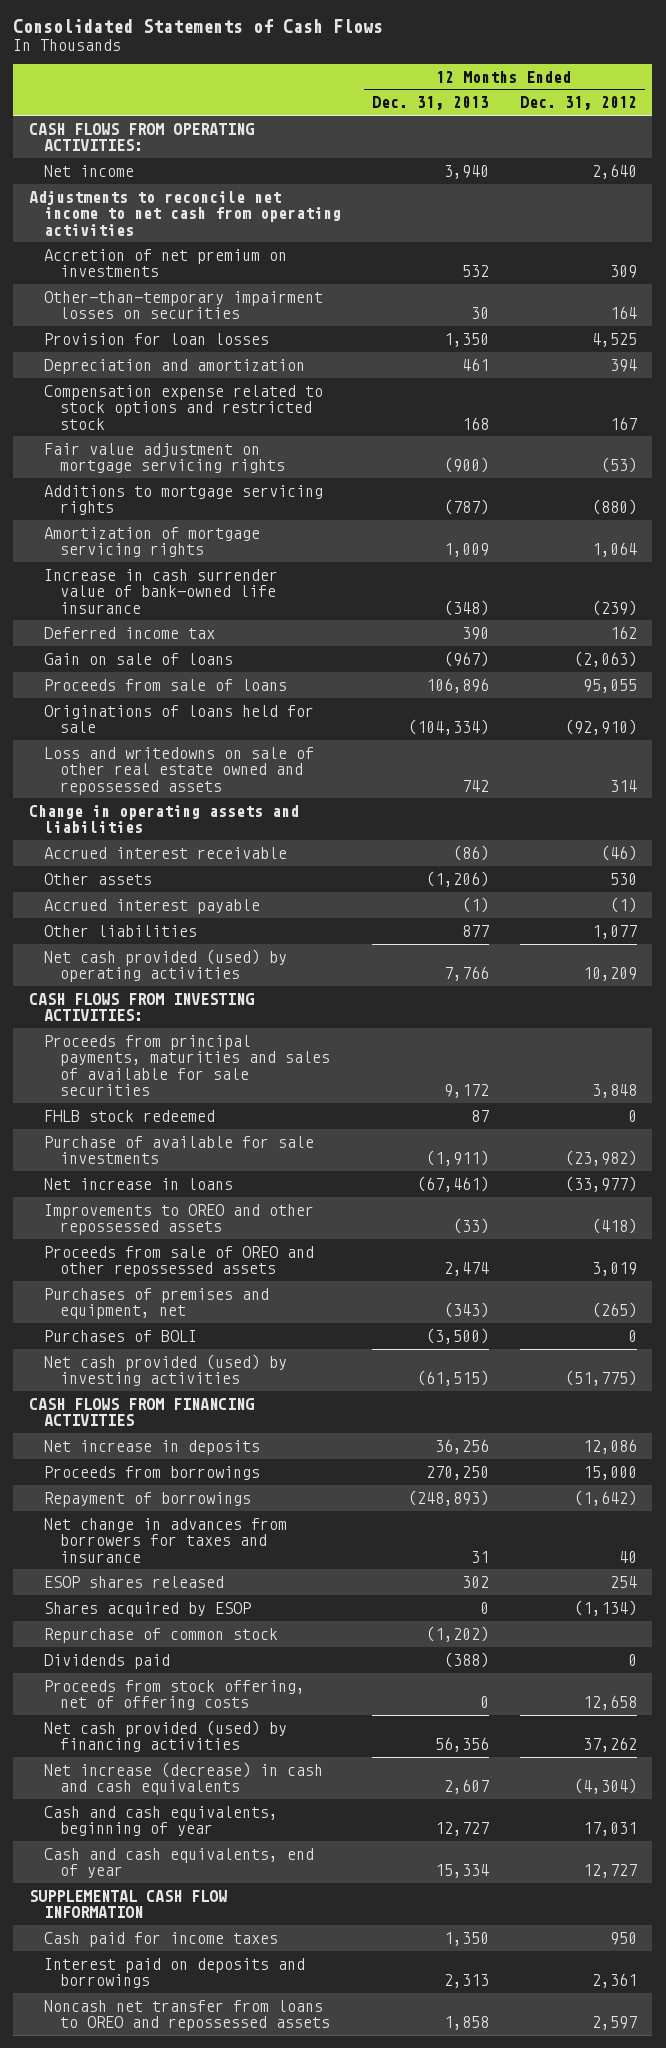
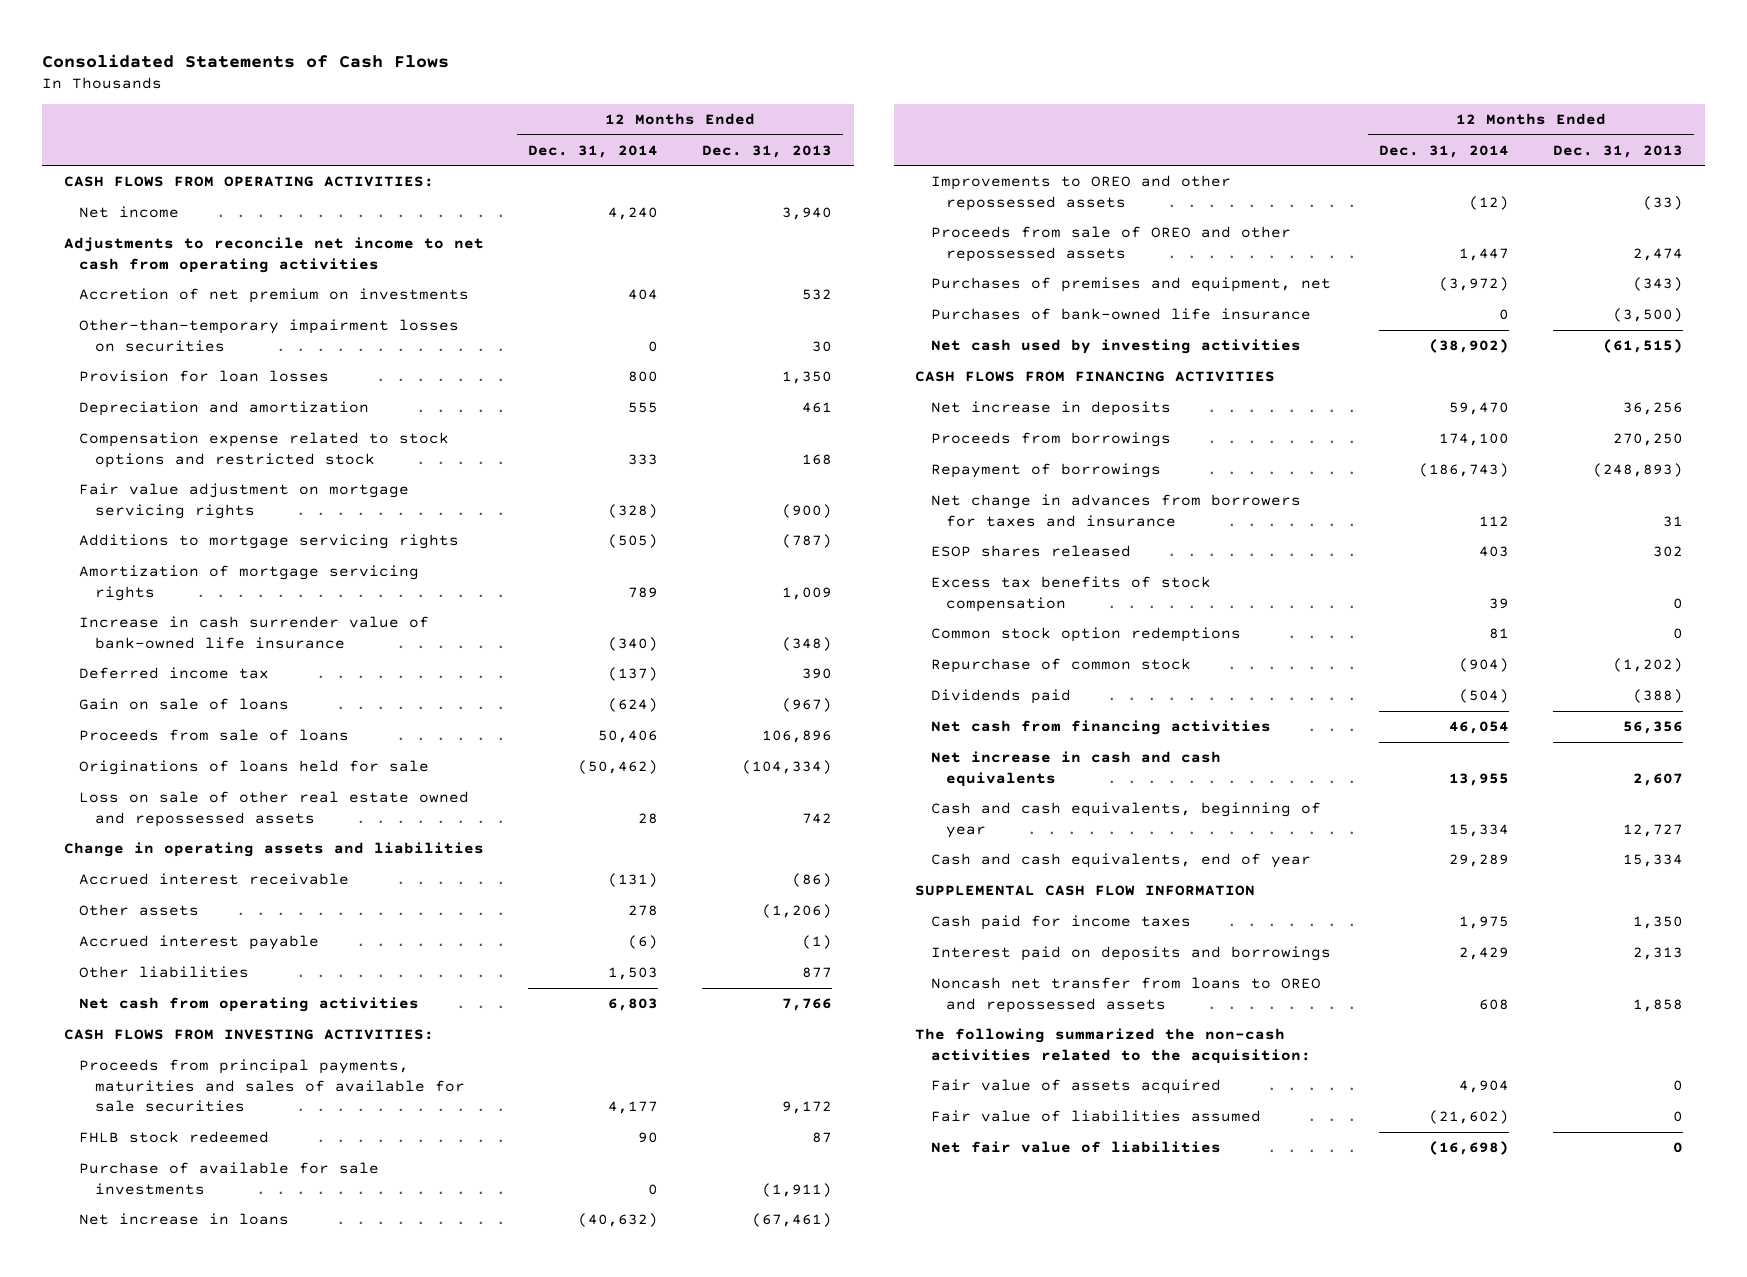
- | 12 Months Ended Dec. 31, 2013 | 12 Months Ended Dec. 31, 2012
+ | 12 Months Ended Dec. 31, 2014 | 12 Months Ended Dec. 31, 2013
- Loss and writedowns on sale of other real estate owned and repossessed assets | 742 | 314
+ Loss on sale of other real estate owned and repossessed assets | 28 | 742
- Net cash provided (used) by operating activities | 7,766 | 10,209
+ Net cash from operating activities | 6,803 | 7,766
- Purchases of BOLI | (3,500) | 0
- Net cash provided (used) by investing activities | (61,515) | (51,775)
+ Purchases of bank-owned life insurance | 0 | (3,500)
+ Net cash used by investing activities | (38,902) | (61,515)
- Shares acquired by ESOP | 0 | (1,134)
+ Excess tax benefits of stock compensation | 39 | 0
+ Common stock option redemptions | 81 | 0
- Proceeds from stock offering, net of offering costs | 0 | 12,658
- Net cash provided (used) by financing activities | 56,356 | 37,262
- Net increase (decrease) in cash and cash equivalents | 2,607 | (4,304)
+ Net cash from financing activities | 46,054 | 56,356
+ Net increase in cash and cash equivalents | 13,955 | 2,607
+ The following summarized the non-cash activities related to the acquisition:
+ Fair value of assets acquired | 4,904 | 0
+ Fair value of liabilities assumed | (21,602) | 0
+ Net fair value of liabilities | (16,698) | 0

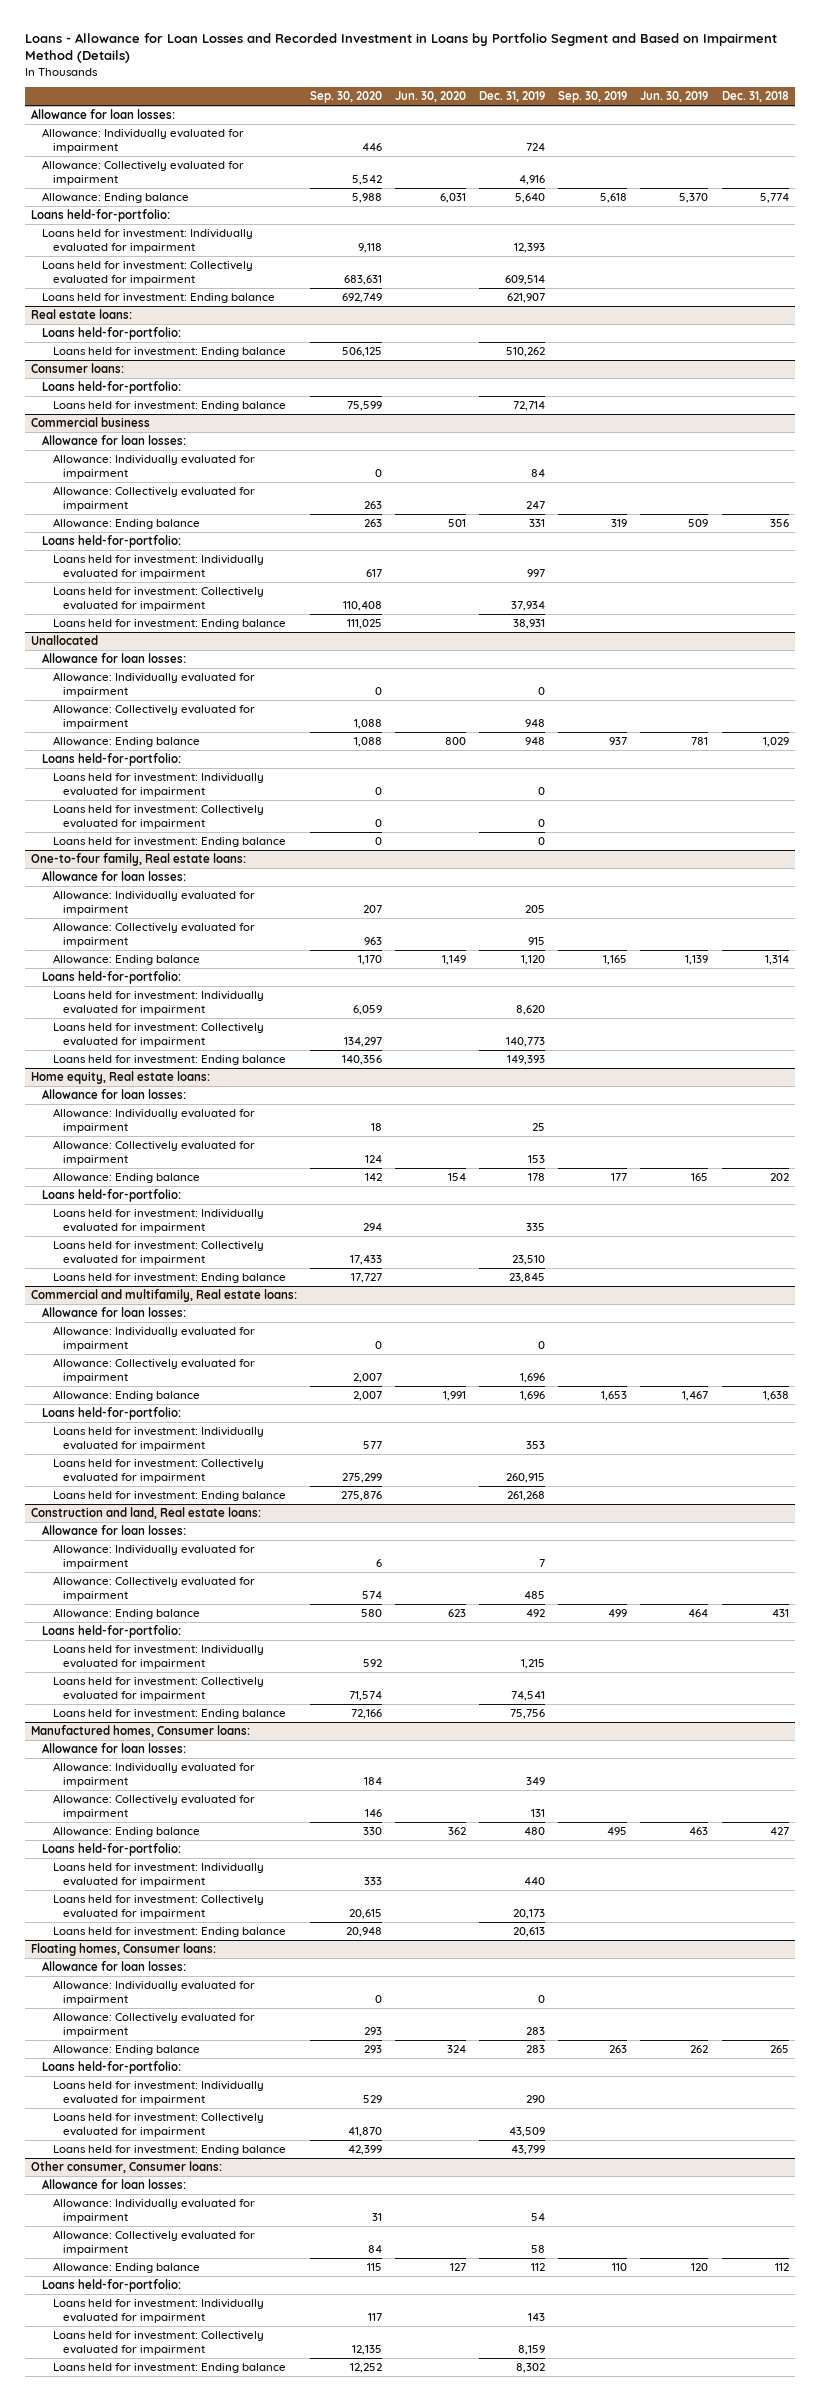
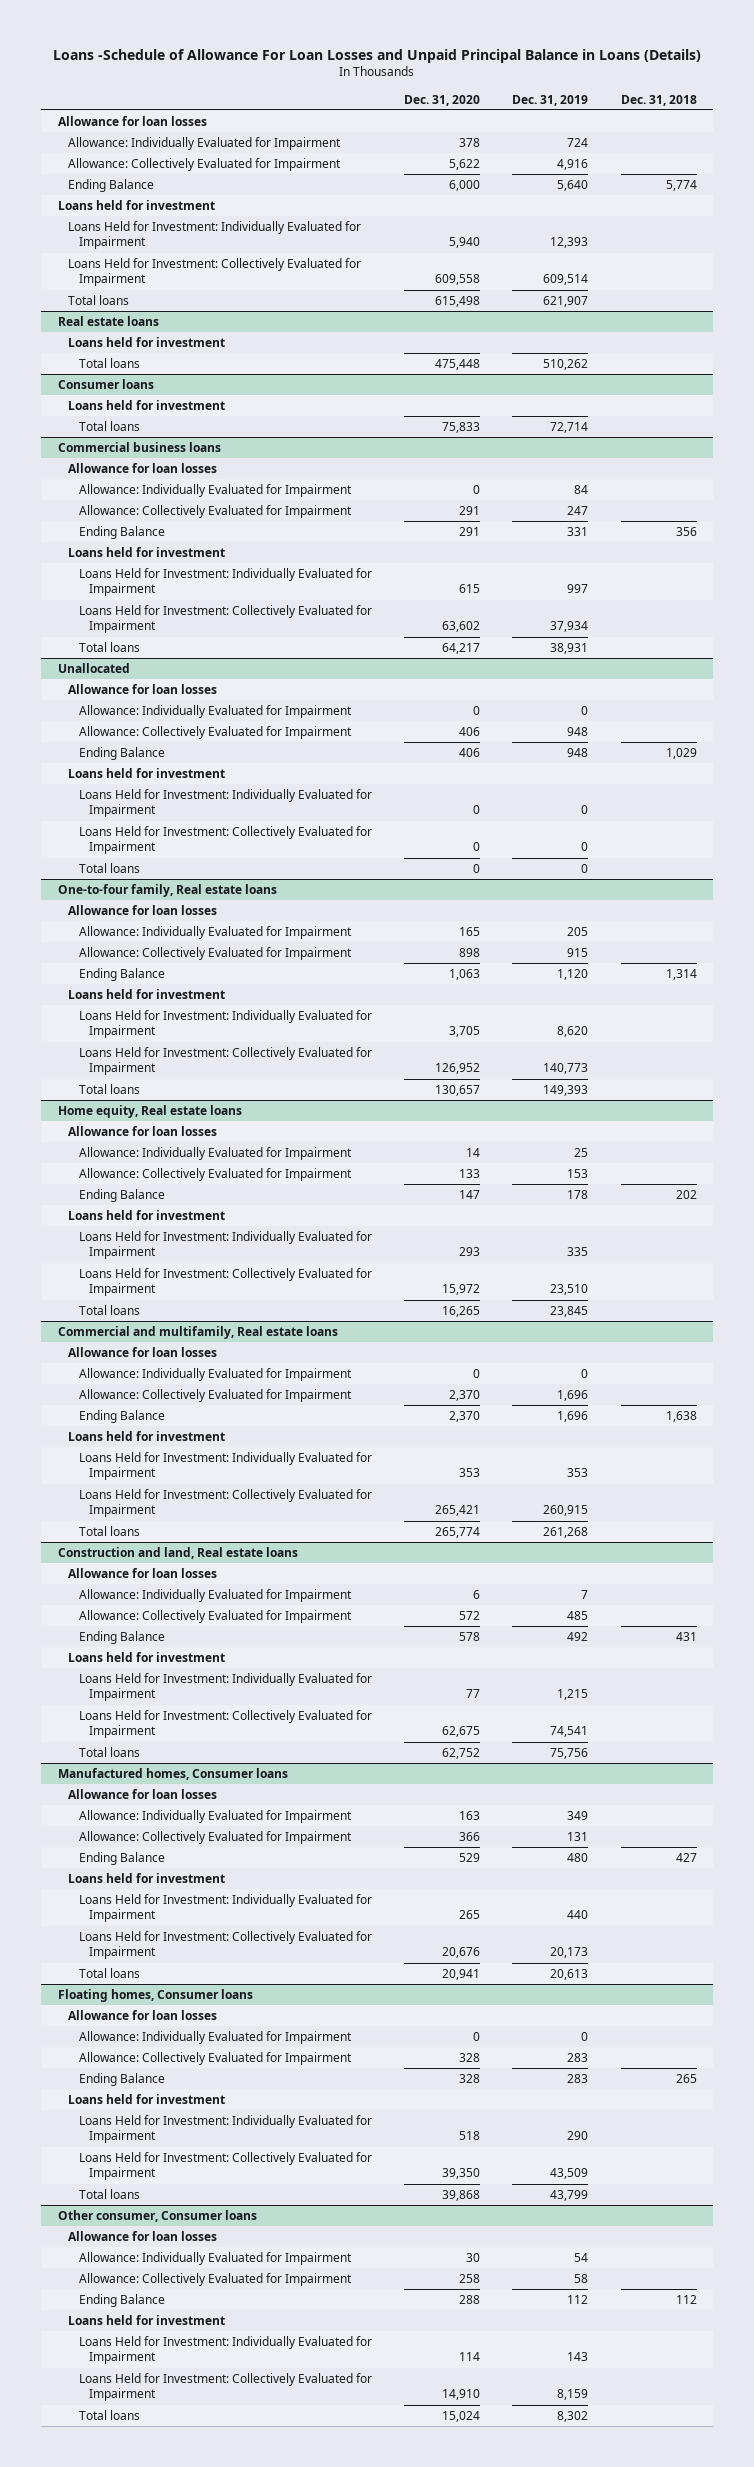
- Loans - Allowance for Loan Losses and Recorded Investment in Loans by Portfolio Segment and Based on Impairment Method (Details)
+ Loans -Schedule of Allowance For Loan Losses and Unpaid Principal Balance in Loans (Details)
- | Sep. 30, 2020 | Jun. 30, 2020 | Dec. 31, 2019 | Sep. 30, 2019 | Jun. 30, 2019 | Dec. 31, 2018
+ | Dec. 31, 2020 | Dec. 31, 2019 | Dec. 31, 2018
- Allowance for loan losses:
- Allowance: Individually evaluated for impairment | 446 | | 724 | | |
- Allowance: Collectively evaluated for impairment | 5,542 | | 4,916 | | |
- Allowance: Ending balance | 5,988 | 6,031 | 5,640 | 5,618 | 5,370 | 5,774
- Loans held-for-portfolio:
- Loans held for investment: Individually evaluated for impairment | 9,118 | | 12,393 | | |
- Loans held for investment: Collectively evaluated for impairment | 683,631 | | 609,514 | | |
- Loans held for investment: Ending balance | 692,749 | | 621,907 | | |
- Real estate loans:
- Loans held-for-portfolio:
- Loans held for investment: Ending balance | 506,125 | | 510,262 | | |
- Consumer loans:
- Loans held-for-portfolio:
- Loans held for investment: Ending balance | 75,599 | | 72,714 | | |
- Commercial business
- Allowance for loan losses:
- Allowance: Individually evaluated for impairment | 0 | | 84 | | |
- Allowance: Collectively evaluated for impairment | 263 | | 247 | | |
- Allowance: Ending balance | 263 | 501 | 331 | 319 | 509 | 356
- Loans held-for-portfolio:
- Loans held for investment: Individually evaluated for impairment | 617 | | 997 | | |
- Loans held for investment: Collectively evaluated for impairment | 110,408 | | 37,934 | | |
- Loans held for investment: Ending balance | 111,025 | | 38,931 | | |
+ Allowance for loan losses
+ Allowance: Individually Evaluated for Impairment | 378 | 724 |
+ Allowance: Collectively Evaluated for Impairment | 5,622 | 4,916 |
+ Ending Balance | 6,000 | 5,640 | 5,774
+ Loans held for investment
+ Loans Held for Investment: Individually Evaluated for Impairment | 5,940 | 12,393 |
+ Loans Held for Investment: Collectively Evaluated for Impairment | 609,558 | 609,514 |
+ Total loans | 615,498 | 621,907 |
+ Real estate loans
+ Loans held for investment
+ Total loans | 475,448 | 510,262 |
+ Consumer loans
+ Loans held for investment
+ Total loans | 75,833 | 72,714 |
+ Commercial business loans
+ Allowance for loan losses
+ Allowance: Individually Evaluated for Impairment | 0 | 84 |
+ Allowance: Collectively Evaluated for Impairment | 291 | 247 |
+ Ending Balance | 291 | 331 | 356
+ Loans held for investment
+ Loans Held for Investment: Individually Evaluated for Impairment | 615 | 997 |
+ Loans Held for Investment: Collectively Evaluated for Impairment | 63,602 | 37,934 |
+ Total loans | 64,217 | 38,931 |
@ Unallocated
- Allowance for loan losses:
- Allowance: Individually evaluated for impairment | 0 | | 0 | | |
- Allowance: Collectively evaluated for impairment | 1,088 | | 948 | | |
- Allowance: Ending balance | 1,088 | 800 | 948 | 937 | 781 | 1,029
- Loans held-for-portfolio:
- Loans held for investment: Individually evaluated for impairment | 0 | | 0 | | |
- Loans held for investment: Collectively evaluated for impairment | 0 | | 0 | | |
- Loans held for investment: Ending balance | 0 | | 0 | | |
- One-to-four family, Real estate loans:
- Allowance for loan losses:
- Allowance: Individually evaluated for impairment | 207 | | 205 | | |
- Allowance: Collectively evaluated for impairment | 963 | | 915 | | |
- Allowance: Ending balance | 1,170 | 1,149 | 1,120 | 1,165 | 1,139 | 1,314
- Loans held-for-portfolio:
- Loans held for investment: Individually evaluated for impairment | 6,059 | | 8,620 | | |
- Loans held for investment: Collectively evaluated for impairment | 134,297 | | 140,773 | | |
- Loans held for investment: Ending balance | 140,356 | | 149,393 | | |
- Home equity, Real estate loans:
- Allowance for loan losses:
- Allowance: Individually evaluated for impairment | 18 | | 25 | | |
- Allowance: Collectively evaluated for impairment | 124 | | 153 | | |
- Allowance: Ending balance | 142 | 154 | 178 | 177 | 165 | 202
- Loans held-for-portfolio:
- Loans held for investment: Individually evaluated for impairment | 294 | | 335 | | |
- Loans held for investment: Collectively evaluated for impairment | 17,433 | | 23,510 | | |
- Loans held for investment: Ending balance | 17,727 | | 23,845 | | |
- Commercial and multifamily, Real estate loans:
- Allowance for loan losses:
- Allowance: Individually evaluated for impairment | 0 | | 0 | | |
- Allowance: Collectively evaluated for impairment | 2,007 | | 1,696 | | |
- Allowance: Ending balance | 2,007 | 1,991 | 1,696 | 1,653 | 1,467 | 1,638
- Loans held-for-portfolio:
- Loans held for investment: Individually evaluated for impairment | 577 | | 353 | | |
- Loans held for investment: Collectively evaluated for impairment | 275,299 | | 260,915 | | |
- Loans held for investment: Ending balance | 275,876 | | 261,268 | | |
- Construction and land, Real estate loans:
- Allowance for loan losses:
- Allowance: Individually evaluated for impairment | 6 | | 7 | | |
- Allowance: Collectively evaluated for impairment | 574 | | 485 | | |
- Allowance: Ending balance | 580 | 623 | 492 | 499 | 464 | 431
- Loans held-for-portfolio:
- Loans held for investment: Individually evaluated for impairment | 592 | | 1,215 | | |
- Loans held for investment: Collectively evaluated for impairment | 71,574 | | 74,541 | | |
- Loans held for investment: Ending balance | 72,166 | | 75,756 | | |
- Manufactured homes, Consumer loans:
- Allowance for loan losses:
- Allowance: Individually evaluated for impairment | 184 | | 349 | | |
- Allowance: Collectively evaluated for impairment | 146 | | 131 | | |
- Allowance: Ending balance | 330 | 362 | 480 | 495 | 463 | 427
- Loans held-for-portfolio:
- Loans held for investment: Individually evaluated for impairment | 333 | | 440 | | |
- Loans held for investment: Collectively evaluated for impairment | 20,615 | | 20,173 | | |
- Loans held for investment: Ending balance | 20,948 | | 20,613 | | |
- Floating homes, Consumer loans:
- Allowance for loan losses:
- Allowance: Individually evaluated for impairment | 0 | | 0 | | |
- Allowance: Collectively evaluated for impairment | 293 | | 283 | | |
- Allowance: Ending balance | 293 | 324 | 283 | 263 | 262 | 265
- Loans held-for-portfolio:
- Loans held for investment: Individually evaluated for impairment | 529 | | 290 | | |
- Loans held for investment: Collectively evaluated for impairment | 41,870 | | 43,509 | | |
- Loans held for investment: Ending balance | 42,399 | | 43,799 | | |
- Other consumer, Consumer loans:
- Allowance for loan losses:
- Allowance: Individually evaluated for impairment | 31 | | 54 | | |
- Allowance: Collectively evaluated for impairment | 84 | | 58 | | |
- Allowance: Ending balance | 115 | 127 | 112 | 110 | 120 | 112
- Loans held-for-portfolio:
- Loans held for investment: Individually evaluated for impairment | 117 | | 143 | | |
- Loans held for investment: Collectively evaluated for impairment | 12,135 | | 8,159 | | |
- Loans held for investment: Ending balance | 12,252 | | 8,302 | | |
@ Unallocated
+ Allowance for loan losses
+ Allowance: Individually Evaluated for Impairment | 0 | 0 |
+ Allowance: Collectively Evaluated for Impairment | 406 | 948 |
+ Ending Balance | 406 | 948 | 1,029
+ Loans held for investment
+ Loans Held for Investment: Individually Evaluated for Impairment | 0 | 0 |
+ Loans Held for Investment: Collectively Evaluated for Impairment | 0 | 0 |
+ Total loans | 0 | 0 |
+ One-to-four family, Real estate loans
+ Allowance for loan losses
+ Allowance: Individually Evaluated for Impairment | 165 | 205 |
+ Allowance: Collectively Evaluated for Impairment | 898 | 915 |
+ Ending Balance | 1,063 | 1,120 | 1,314
+ Loans held for investment
+ Loans Held for Investment: Individually Evaluated for Impairment | 3,705 | 8,620 |
+ Loans Held for Investment: Collectively Evaluated for Impairment | 126,952 | 140,773 |
+ Total loans | 130,657 | 149,393 |
+ Home equity, Real estate loans
+ Allowance for loan losses
+ Allowance: Individually Evaluated for Impairment | 14 | 25 |
+ Allowance: Collectively Evaluated for Impairment | 133 | 153 |
+ Ending Balance | 147 | 178 | 202
+ Loans held for investment
+ Loans Held for Investment: Individually Evaluated for Impairment | 293 | 335 |
+ Loans Held for Investment: Collectively Evaluated for Impairment | 15,972 | 23,510 |
+ Total loans | 16,265 | 23,845 |
+ Commercial and multifamily, Real estate loans
+ Allowance for loan losses
+ Allowance: Individually Evaluated for Impairment | 0 | 0 |
+ Allowance: Collectively Evaluated for Impairment | 2,370 | 1,696 |
+ Ending Balance | 2,370 | 1,696 | 1,638
+ Loans held for investment
+ Loans Held for Investment: Individually Evaluated for Impairment | 353 | 353 |
+ Loans Held for Investment: Collectively Evaluated for Impairment | 265,421 | 260,915 |
+ Total loans | 265,774 | 261,268 |
+ Construction and land, Real estate loans
+ Allowance for loan losses
+ Allowance: Individually Evaluated for Impairment | 6 | 7 |
+ Allowance: Collectively Evaluated for Impairment | 572 | 485 |
+ Ending Balance | 578 | 492 | 431
+ Loans held for investment
+ Loans Held for Investment: Individually Evaluated for Impairment | 77 | 1,215 |
+ Loans Held for Investment: Collectively Evaluated for Impairment | 62,675 | 74,541 |
+ Total loans | 62,752 | 75,756 |
+ Manufactured homes, Consumer loans
+ Allowance for loan losses
+ Allowance: Individually Evaluated for Impairment | 163 | 349 |
+ Allowance: Collectively Evaluated for Impairment | 366 | 131 |
+ Ending Balance | 529 | 480 | 427
+ Loans held for investment
+ Loans Held for Investment: Individually Evaluated for Impairment | 265 | 440 |
+ Loans Held for Investment: Collectively Evaluated for Impairment | 20,676 | 20,173 |
+ Total loans | 20,941 | 20,613 |
+ Floating homes, Consumer loans
+ Allowance for loan losses
+ Allowance: Individually Evaluated for Impairment | 0 | 0 |
+ Allowance: Collectively Evaluated for Impairment | 328 | 283 |
+ Ending Balance | 328 | 283 | 265
+ Loans held for investment
+ Loans Held for Investment: Individually Evaluated for Impairment | 518 | 290 |
+ Loans Held for Investment: Collectively Evaluated for Impairment | 39,350 | 43,509 |
+ Total loans | 39,868 | 43,799 |
+ Other consumer, Consumer loans
+ Allowance for loan losses
+ Allowance: Individually Evaluated for Impairment | 30 | 54 |
+ Allowance: Collectively Evaluated for Impairment | 258 | 58 |
+ Ending Balance | 288 | 112 | 112
+ Loans held for investment
+ Loans Held for Investment: Individually Evaluated for Impairment | 114 | 143 |
+ Loans Held for Investment: Collectively Evaluated for Impairment | 14,910 | 8,159 |
+ Total loans | 15,024 | 8,302 |

